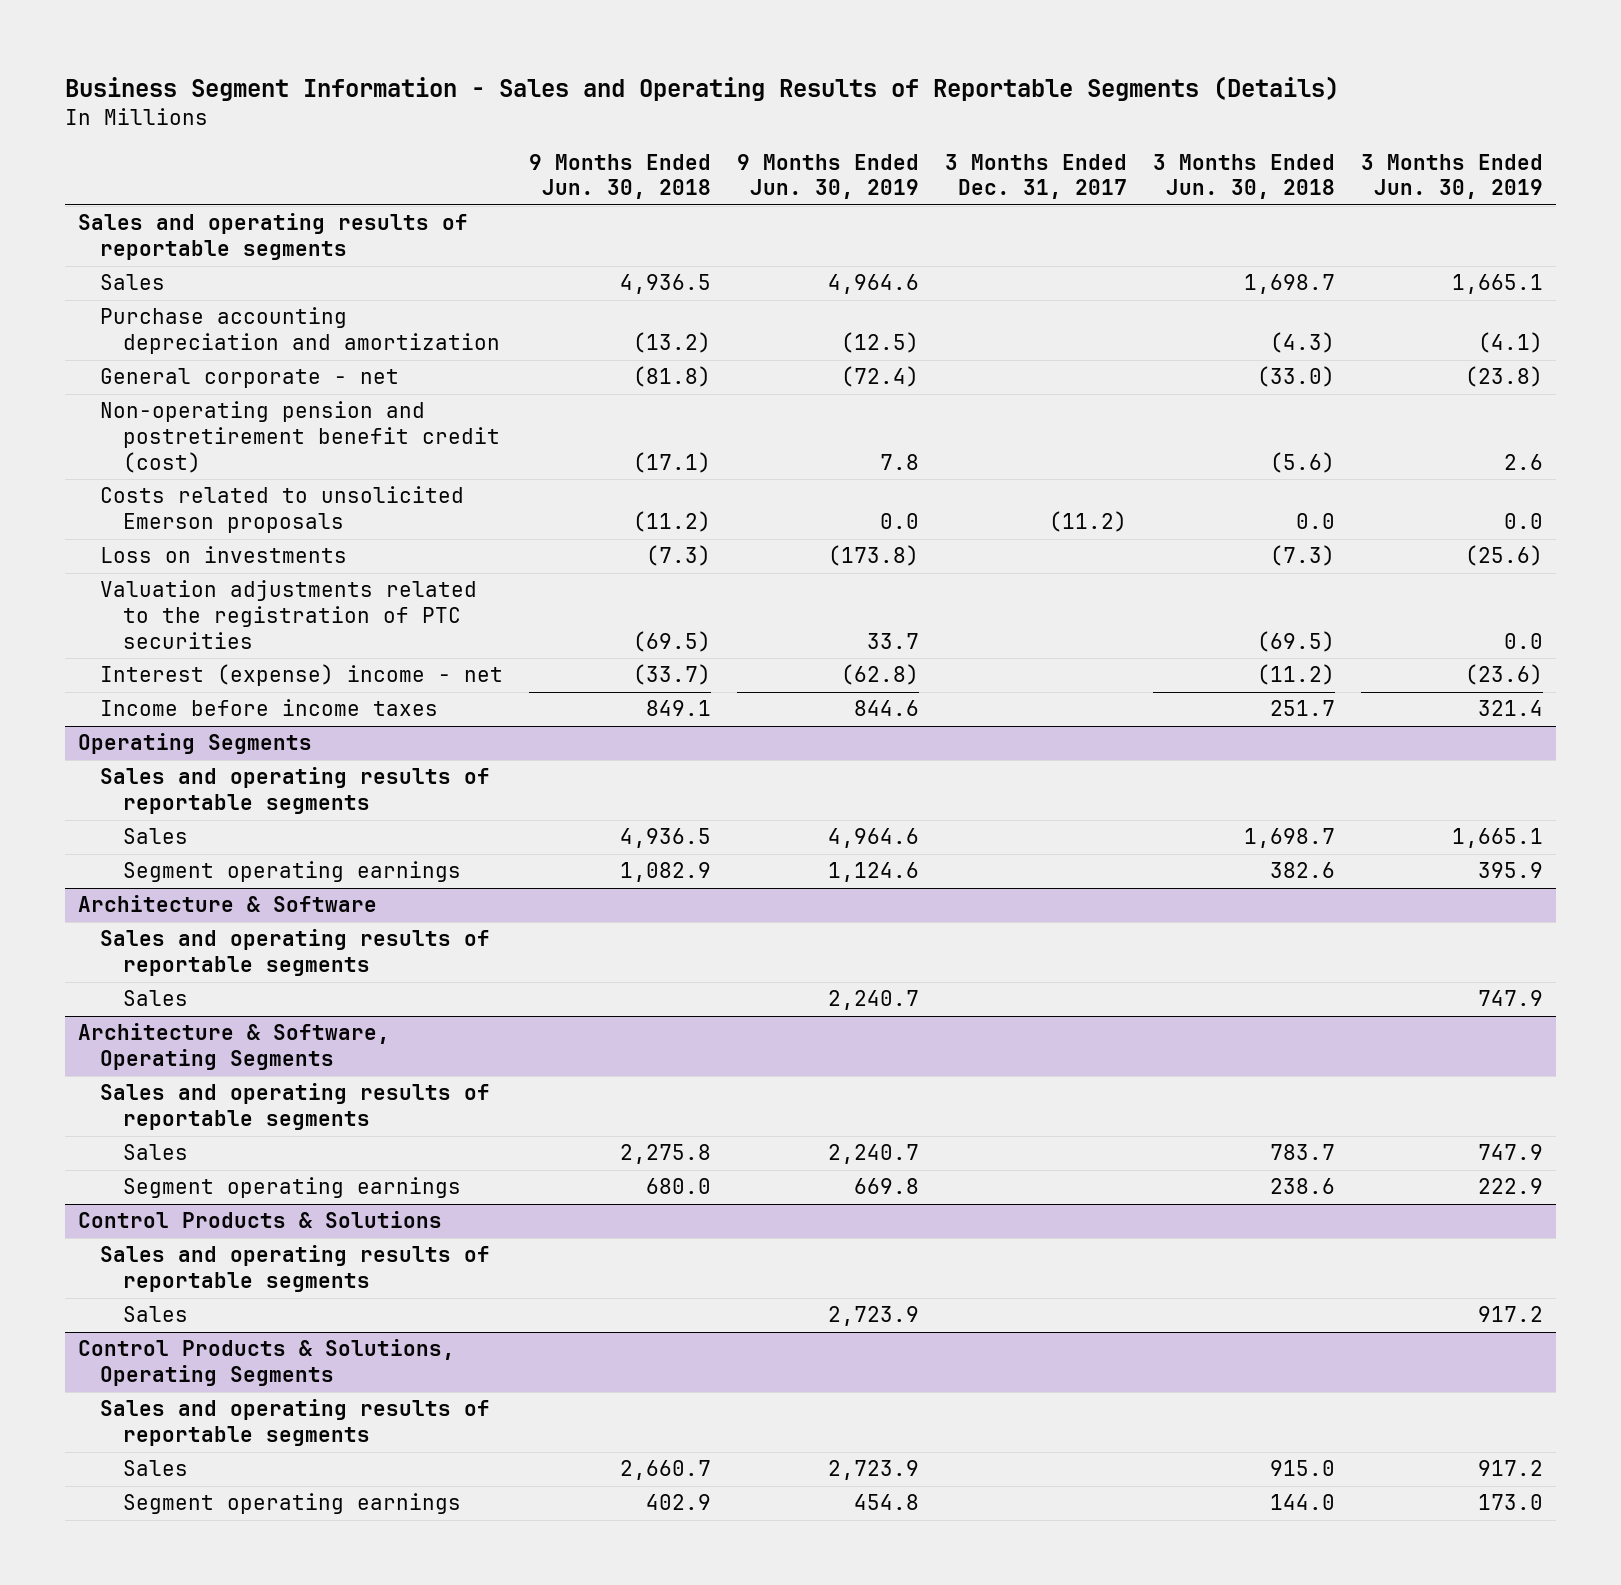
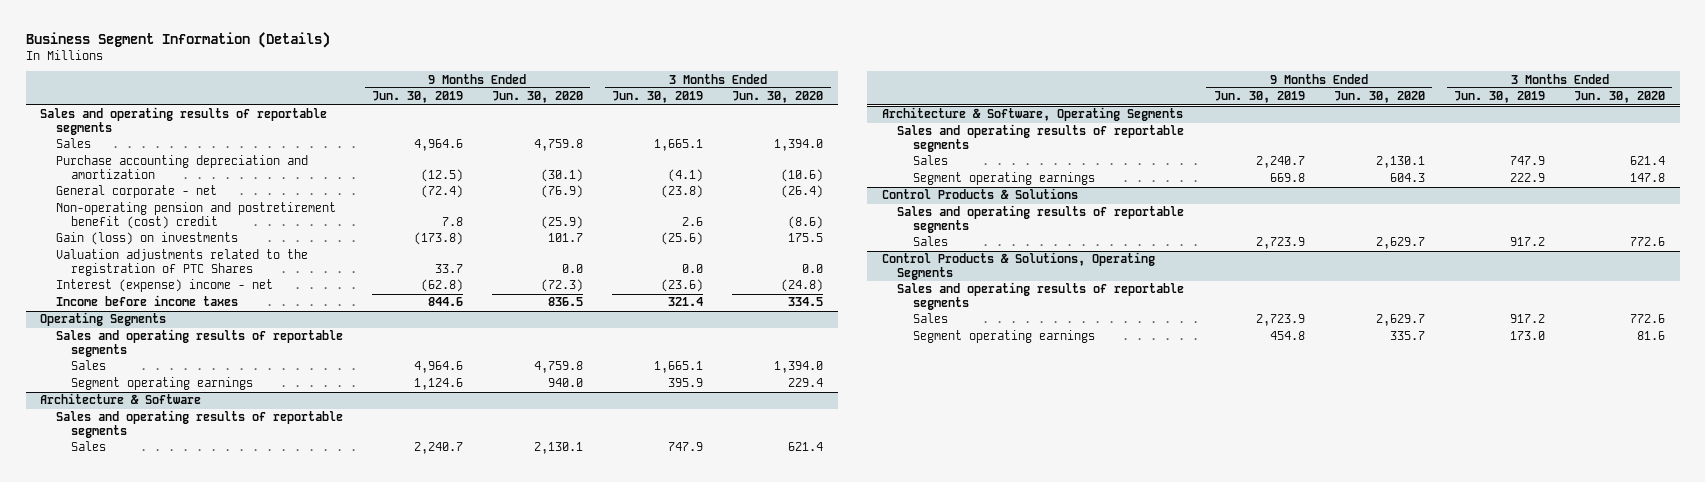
- Business Segment Information - Sales and Operating Results of Reportable Segments (Details)
+ Business Segment Information (Details)
- | 9 Months Ended Jun. 30, 2018 | 9 Months Ended Jun. 30, 2019 | 3 Months Ended Dec. 31, 2017 | 3 Months Ended Jun. 30, 2018 | 3 Months Ended Jun. 30, 2019
+ | 9 Months Ended Jun. 30, 2019 | 9 Months Ended Jun. 30, 2020 | 3 Months Ended Jun. 30, 2019 | 3 Months Ended Jun. 30, 2020
- Non-operating pension and postretirement benefit credit (cost) | (17.1) | 7.8 | | (5.6) | 2.6
- Costs related to unsolicited Emerson proposals | (11.2) | 0.0 | (11.2) | 0.0 | 0.0
- Loss on investments | (7.3) | (173.8) | | (7.3) | (25.6)
- Valuation adjustments related to the registration of PTC securities | (69.5) | 33.7 | | (69.5) | 0.0
+ Non-operating pension and postretirement benefit (cost) credit | 7.8 | (25.9) | 2.6 | (8.6)
+ Gain (loss) on investments | (173.8) | 101.7 | (25.6) | 175.5
+ Valuation adjustments related to the registration of PTC Shares | 33.7 | 0.0 | 0.0 | 0.0

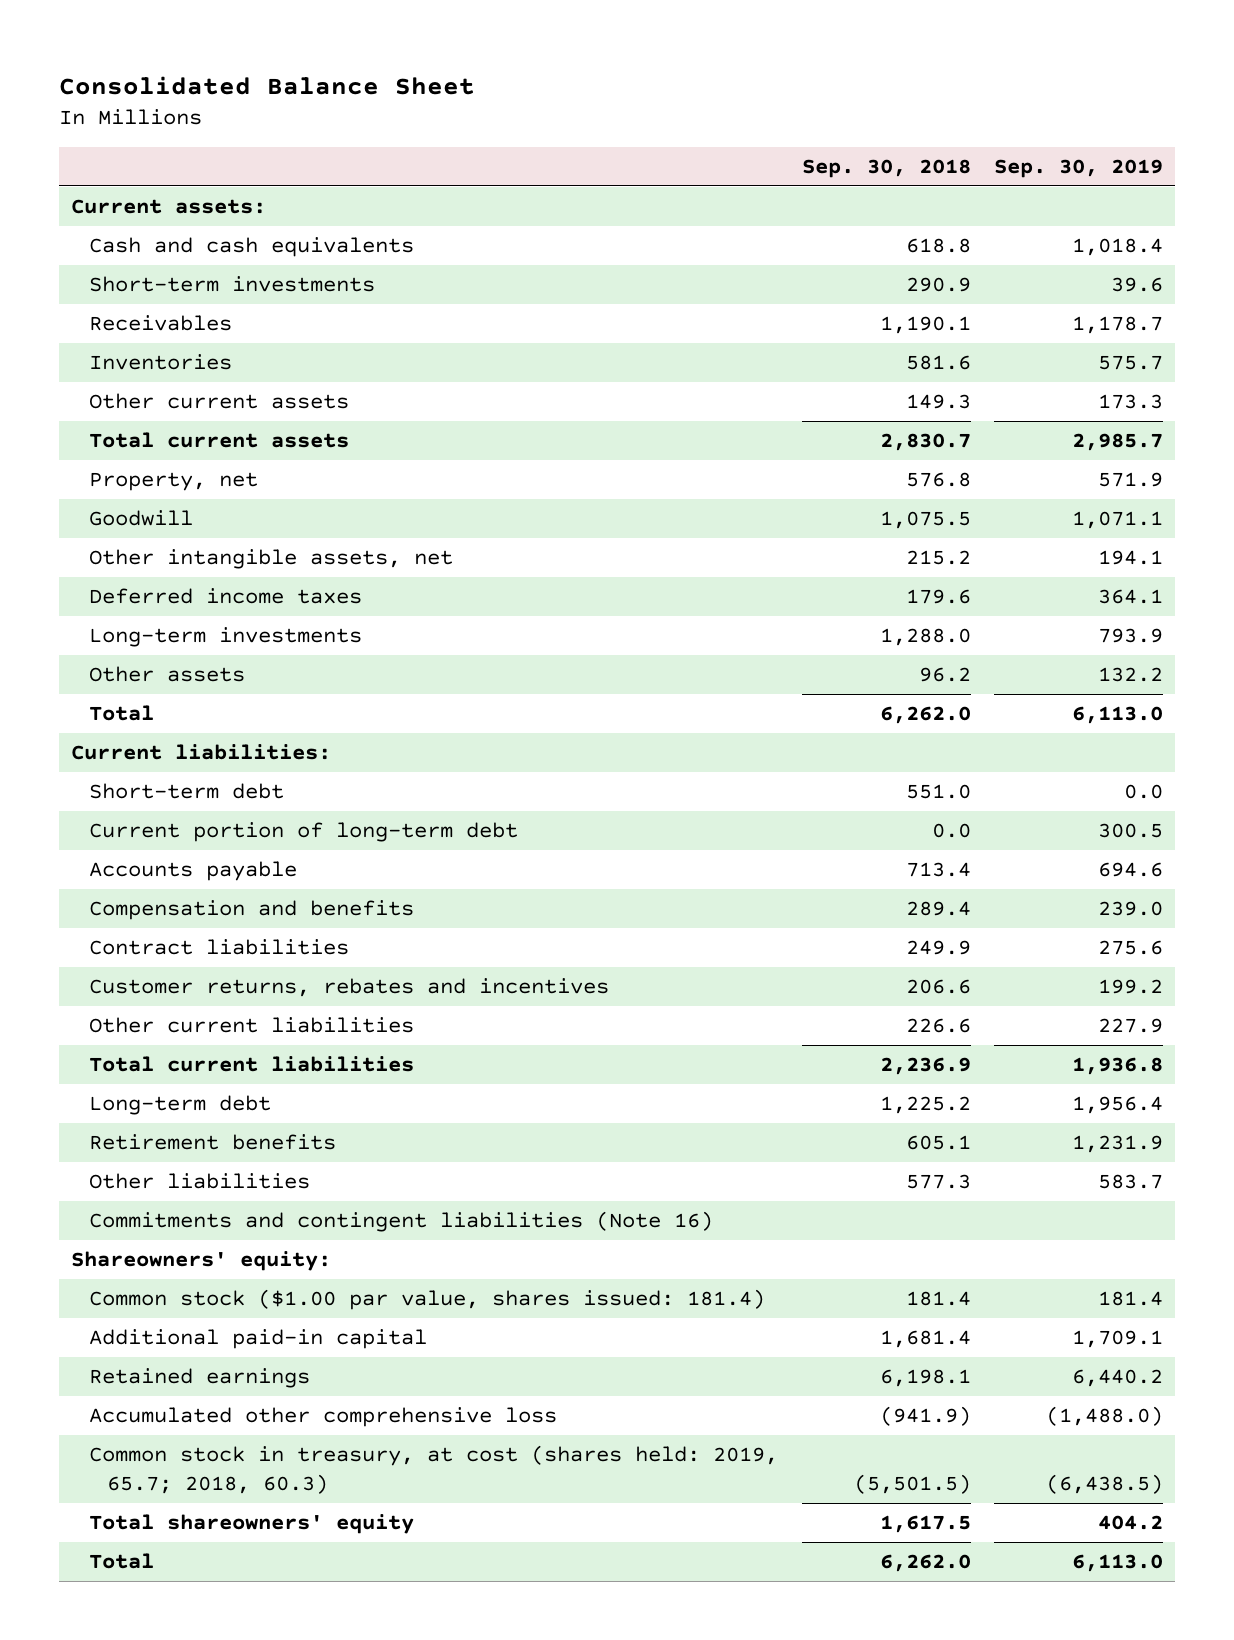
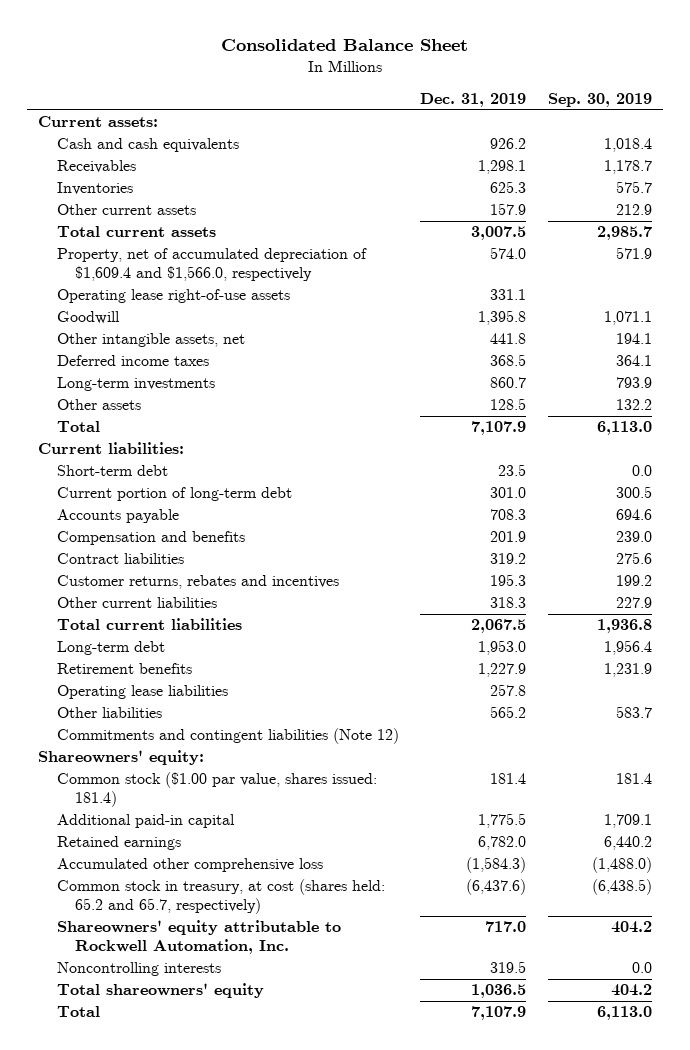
- | Sep. 30, 2018 | Sep. 30, 2019
+ | Dec. 31, 2019 | Sep. 30, 2019
- Short-term investments | 290.9 | 39.6
- Other current assets | 149.3 | 173.3
+ Other current assets | 157.9 | 212.9
- Property, net | 576.8 | 571.9
+ Property, net of accumulated depreciation of $1,609.4 and $1,566.0, respectively | 574.0 | 571.9
+ Operating lease right-of-use assets | 331.1 |
+ Operating lease liabilities | 257.8 |
- Commitments and contingent liabilities (Note 16)
+ Commitments and contingent liabilities (Note 12)
- Common stock in treasury, at cost (shares held: 2019, 65.7; 2018, 60.3) | (5,501.5) | (6,438.5)
+ Common stock in treasury, at cost (shares held: 65.2 and 65.7, respectively) | (6,437.6) | (6,438.5)
+ Shareowners' equity attributable to Rockwell Automation, Inc. | 717.0 | 404.2
+ Noncontrolling interests | 319.5 | 0.0

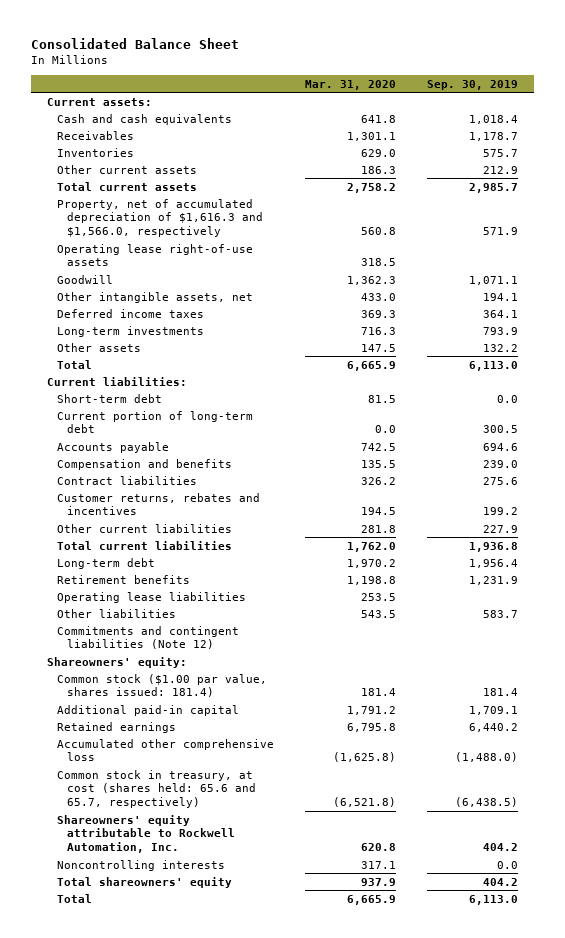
- | Dec. 31, 2019 | Sep. 30, 2019
+ | Mar. 31, 2020 | Sep. 30, 2019
- Property, net of accumulated depreciation of $1,609.4 and $1,566.0, respectively | 574.0 | 571.9
+ Property, net of accumulated depreciation of $1,616.3 and $1,566.0, respectively | 560.8 | 571.9
- Common stock in treasury, at cost (shares held: 65.2 and 65.7, respectively) | (6,437.6) | (6,438.5)
+ Common stock in treasury, at cost (shares held: 65.6 and 65.7, respectively) | (6,521.8) | (6,438.5)

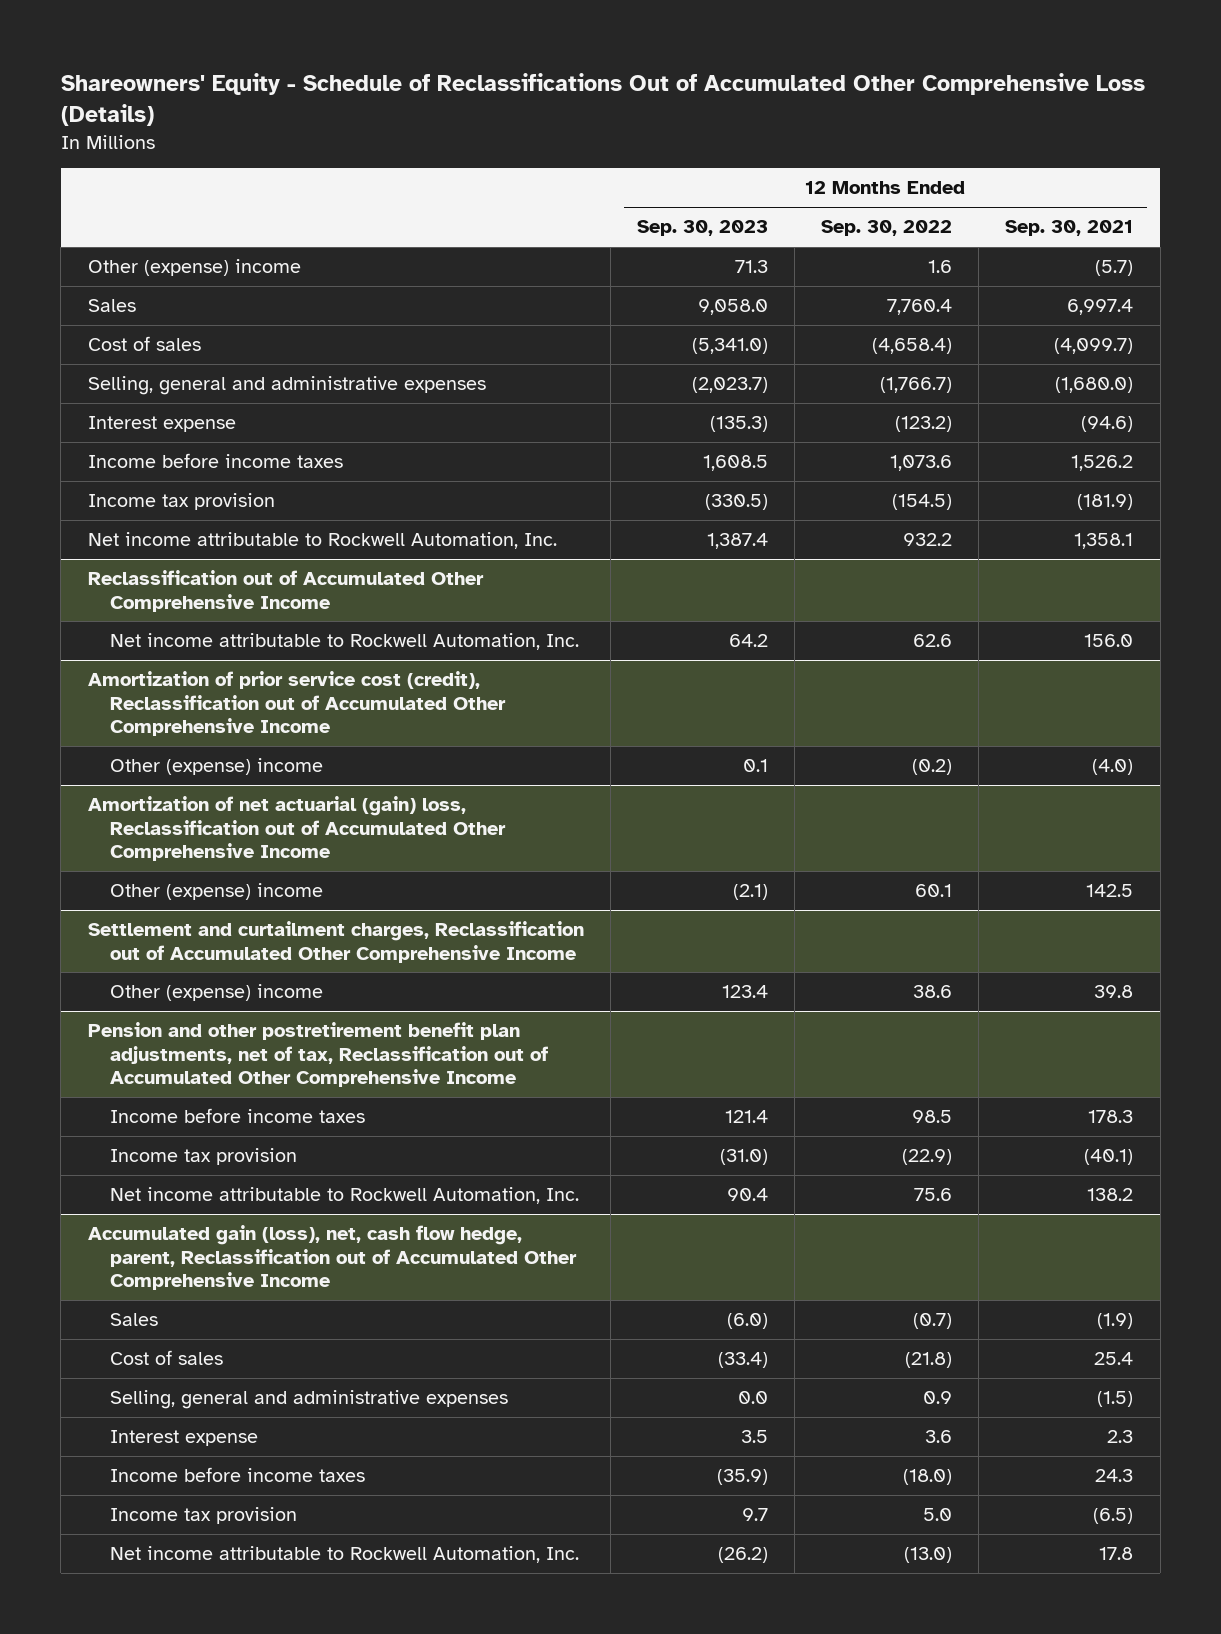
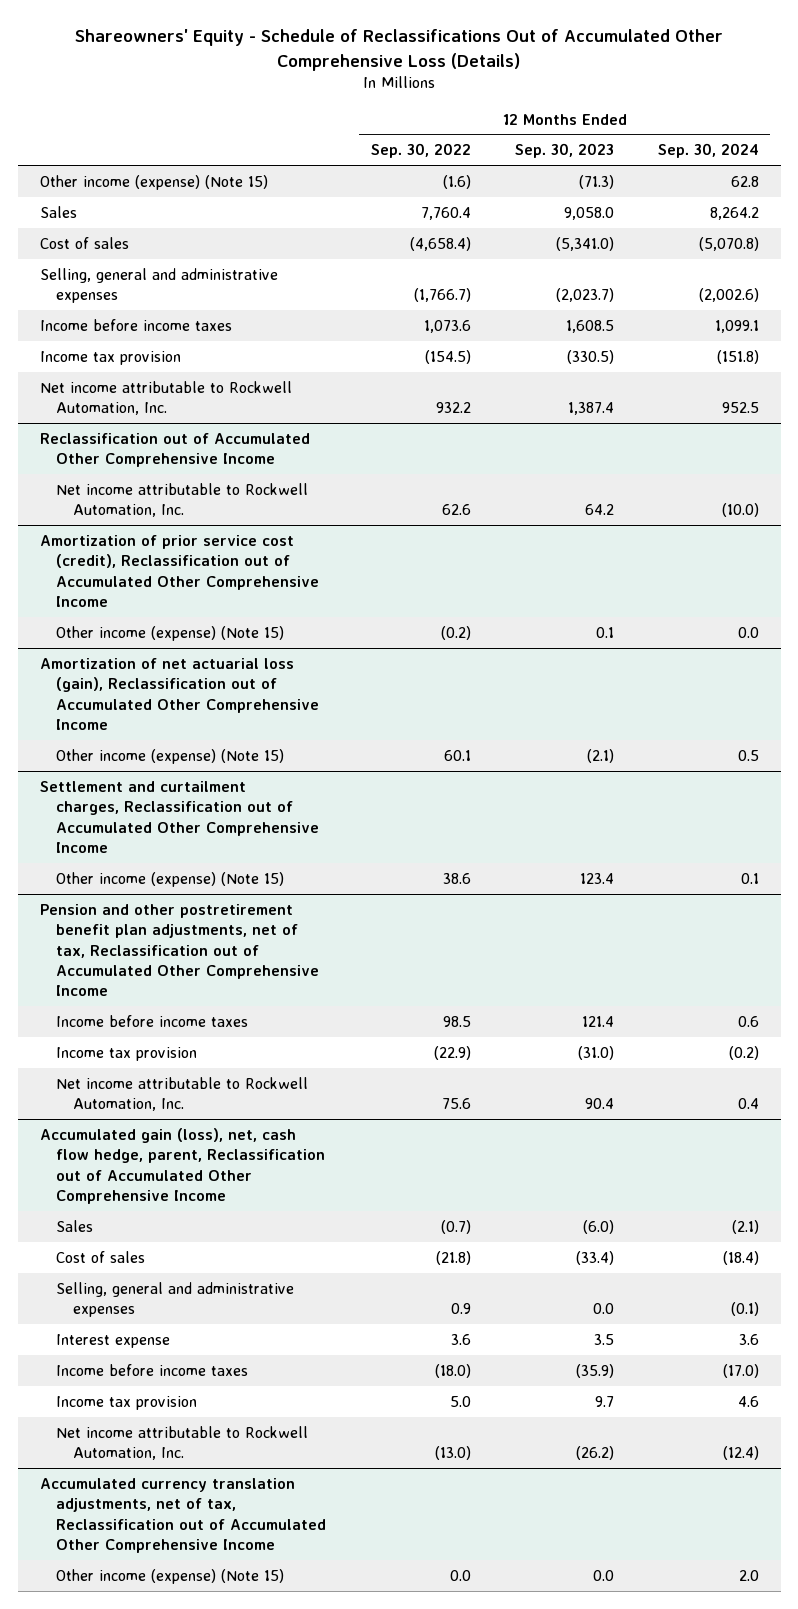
- | 12 Months Ended Sep. 30, 2023 | 12 Months Ended Sep. 30, 2022 | 12 Months Ended Sep. 30, 2021
+ | 12 Months Ended Sep. 30, 2022 | 12 Months Ended Sep. 30, 2023 | 12 Months Ended Sep. 30, 2024
- Other (expense) income | 71.3 | 1.6 | (5.7)
+ Other income (expense) (Note 15) | (1.6) | (71.3) | 62.8
- Interest expense | (135.3) | (123.2) | (94.6)
@ Amortization of prior service cost (credit), Reclassification out of Accumulated Other Comprehensive Income
- Other (expense) income | 0.1 | (0.2) | (4.0)
- Amortization of net actuarial (gain) loss, Reclassification out of Accumulated Other Comprehensive Income
- Other (expense) income | (2.1) | 60.1 | 142.5
@ Amortization of prior service cost (credit), Reclassification out of Accumulated Other Comprehensive Income
+ Other income (expense) (Note 15) | (0.2) | 0.1 | 0.0
+ Amortization of net actuarial loss (gain), Reclassification out of Accumulated Other Comprehensive Income
+ Other income (expense) (Note 15) | 60.1 | (2.1) | 0.5
@ Settlement and curtailment charges, Reclassification out of Accumulated Other Comprehensive Income
- Other (expense) income | 123.4 | 38.6 | 39.8
+ Other income (expense) (Note 15) | 38.6 | 123.4 | 0.1
+ Accumulated currency translation adjustments, net of tax, Reclassification out of Accumulated Other Comprehensive Income
+ Other income (expense) (Note 15) | 0.0 | 0.0 | 2.0

